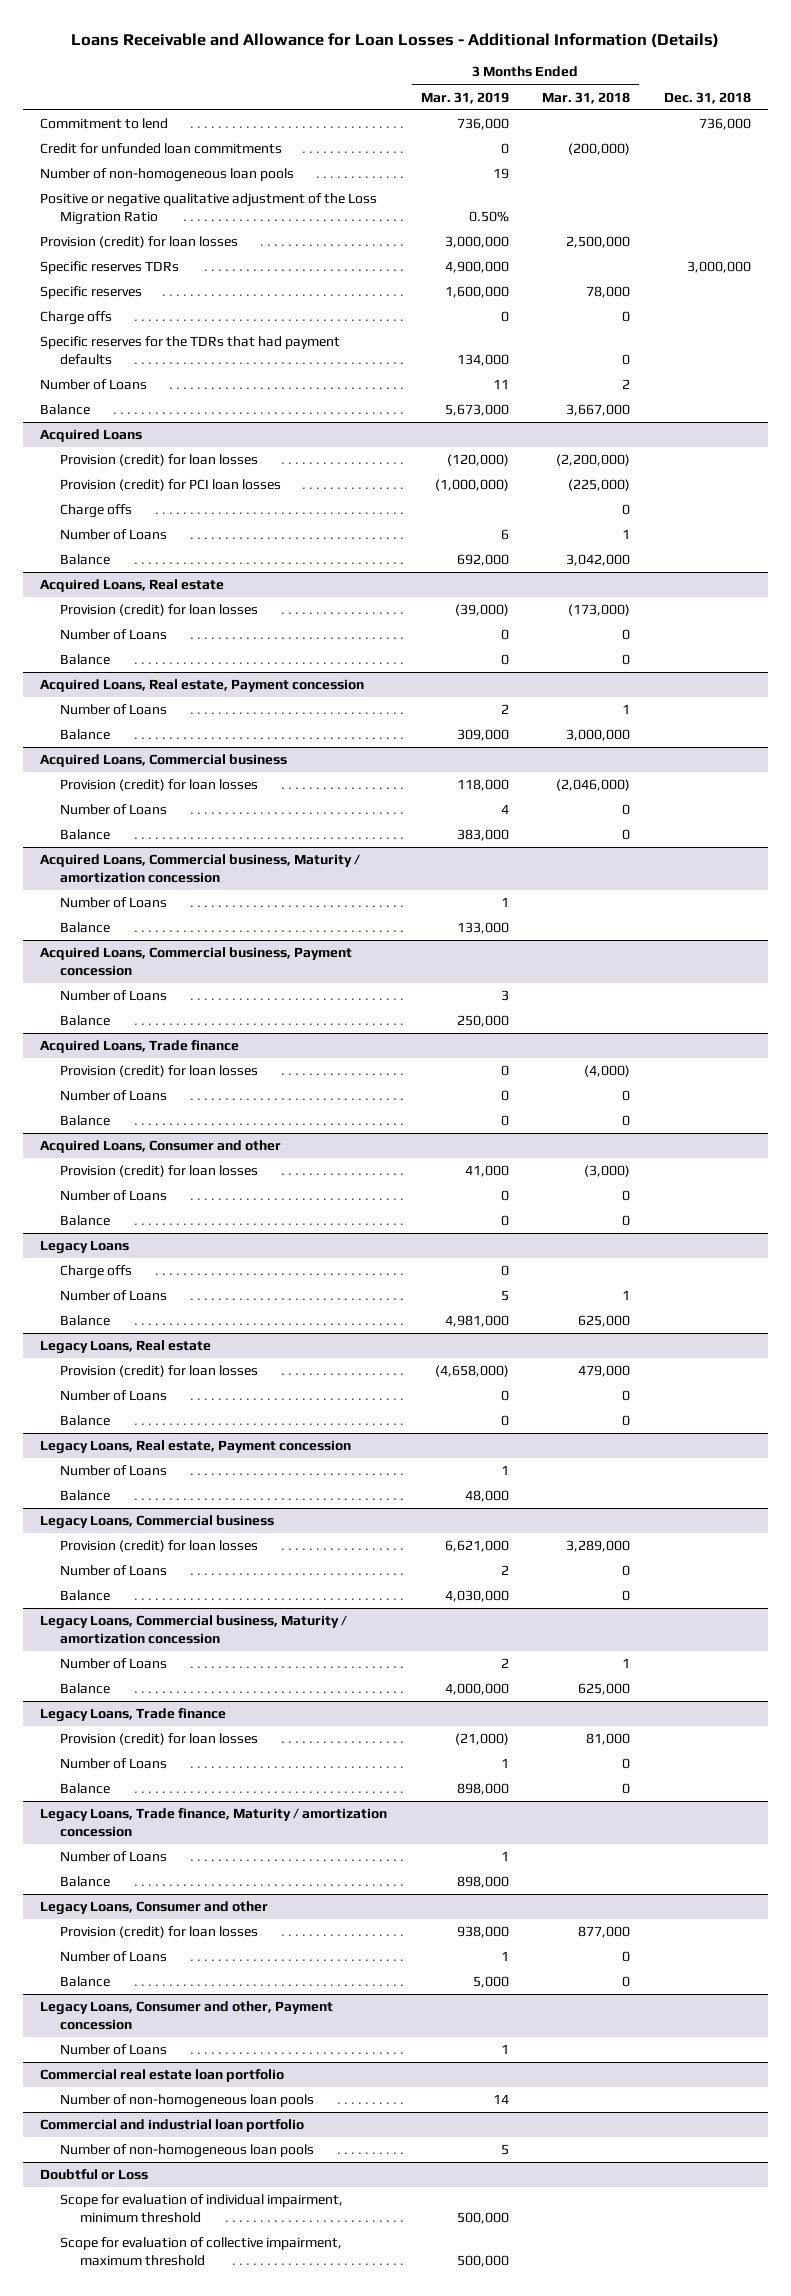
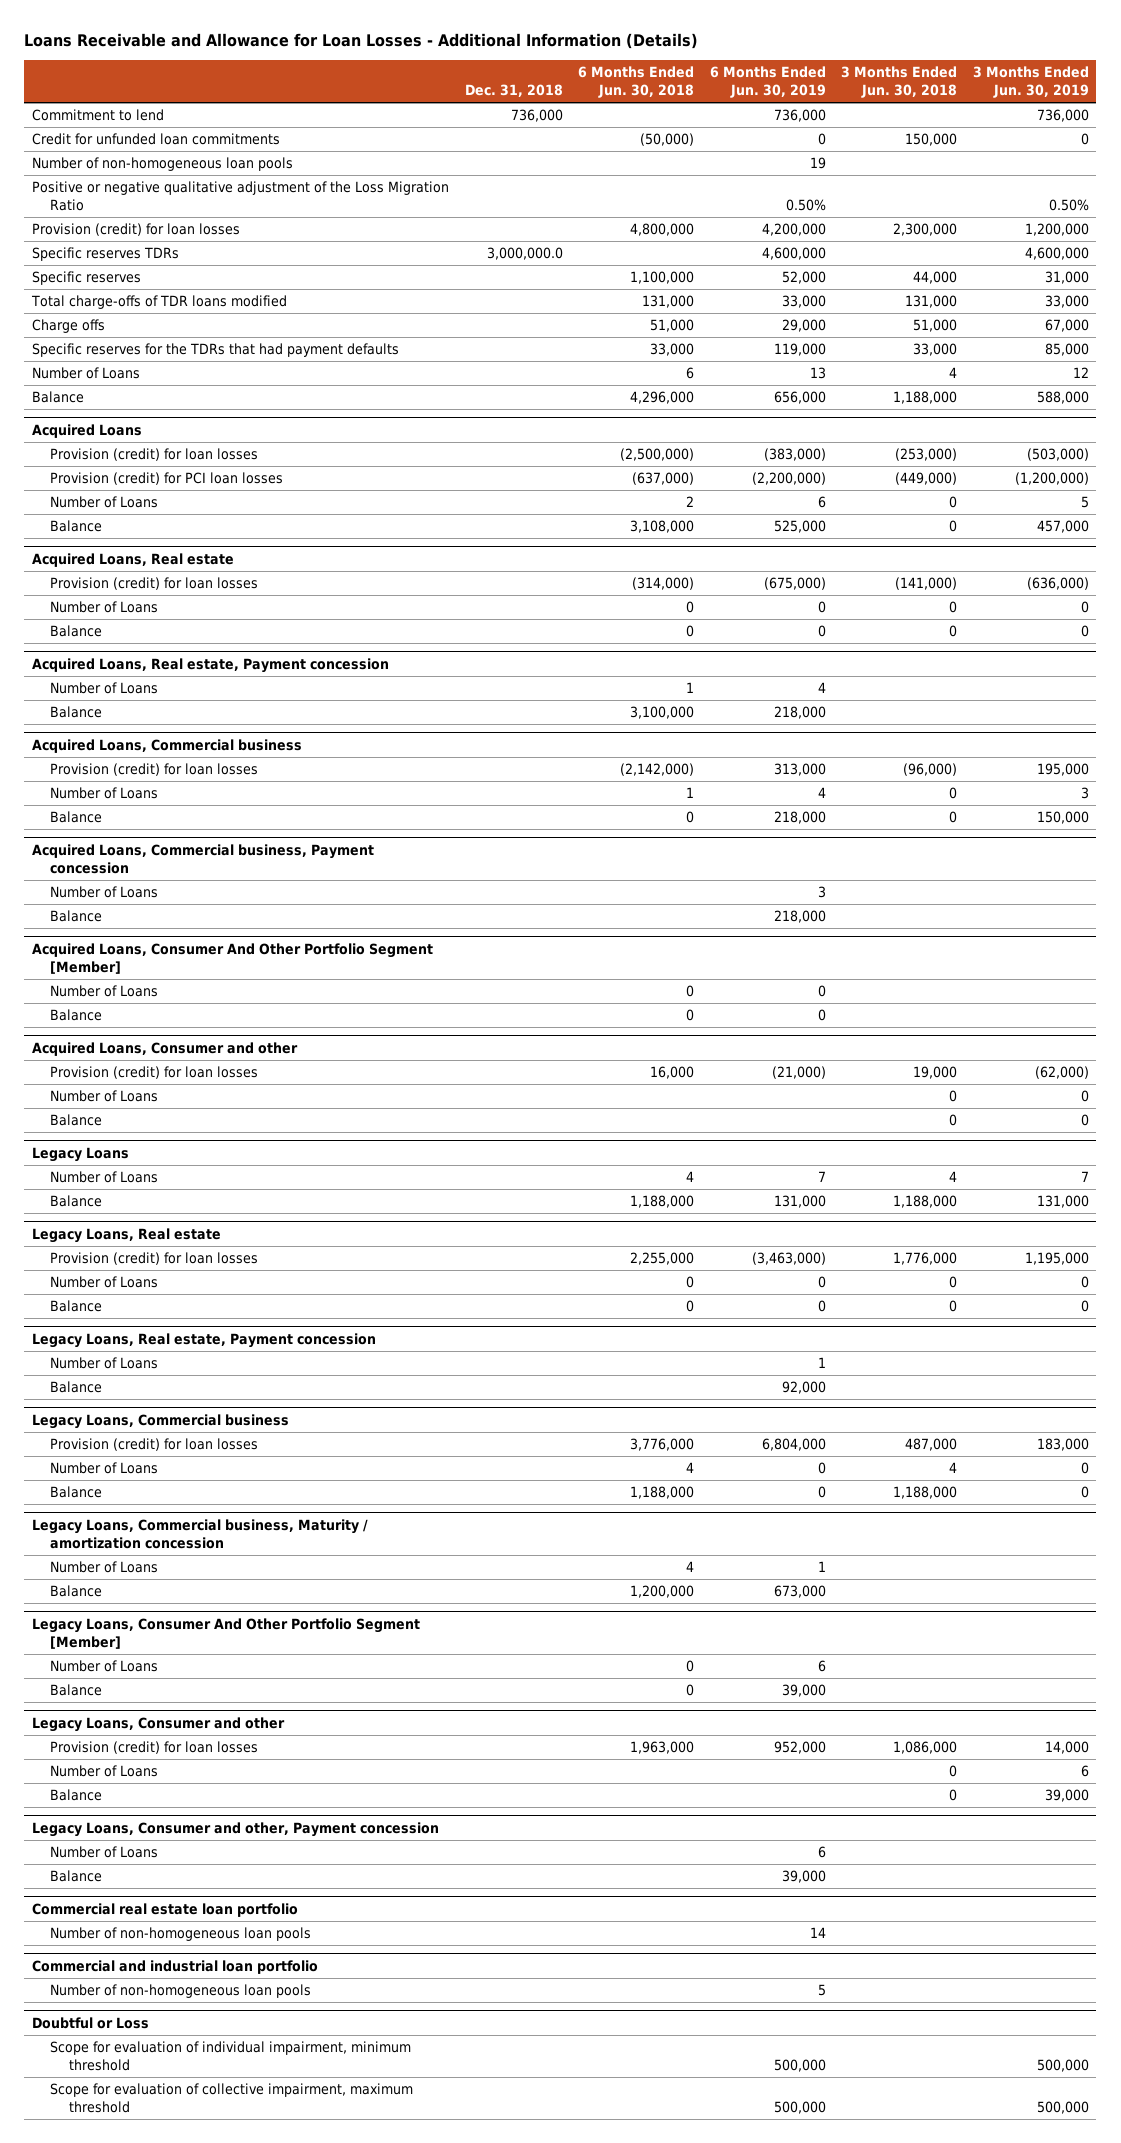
- | 3 Months Ended Mar. 31, 2019 | 3 Months Ended Mar. 31, 2018 | Dec. 31, 2018
+ | Dec. 31, 2018 | 6 Months Ended Jun. 30, 2018 | 6 Months Ended Jun. 30, 2019 | 3 Months Ended Jun. 30, 2018 | 3 Months Ended Jun. 30, 2019
- Specific reserves TDRs | 4,900,000 | | 3,000,000
+ Specific reserves TDRs | 3,000,000.0 | | 4,600,000 | | 4,600,000
+ Total charge-offs of TDR loans modified | | 131,000 | 33,000 | 131,000 | 33,000
@ Acquired Loans
- Charge offs | | 0 |
- Acquired Loans, Commercial business, Maturity / amortization concession
- Number of Loans | 1 | |
- Balance | 133,000 | |
- Acquired Loans, Trade finance
- Provision (credit) for loan losses | 0 | (4,000) |
- Number of Loans | 0 | 0 |
- Balance | 0 | 0 |
+ Acquired Loans, Consumer And Other Portfolio Segment [Member]
+ Number of Loans | | 0 | 0 | |
+ Balance | | 0 | 0 | |
@ Legacy Loans
- Charge offs | 0 | |
- Legacy Loans, Trade finance
- Provision (credit) for loan losses | (21,000) | 81,000 |
- Number of Loans | 1 | 0 |
- Balance | 898,000 | 0 |
- Legacy Loans, Trade finance, Maturity / amortization concession
- Number of Loans | 1 | |
- Balance | 898,000 | |
+ Legacy Loans, Consumer And Other Portfolio Segment [Member]
+ Number of Loans | | 0 | 6 | |
+ Balance | | 0 | 39,000 | |
@ Legacy Loans, Consumer and other, Payment concession
+ Balance | | | 39,000 | |

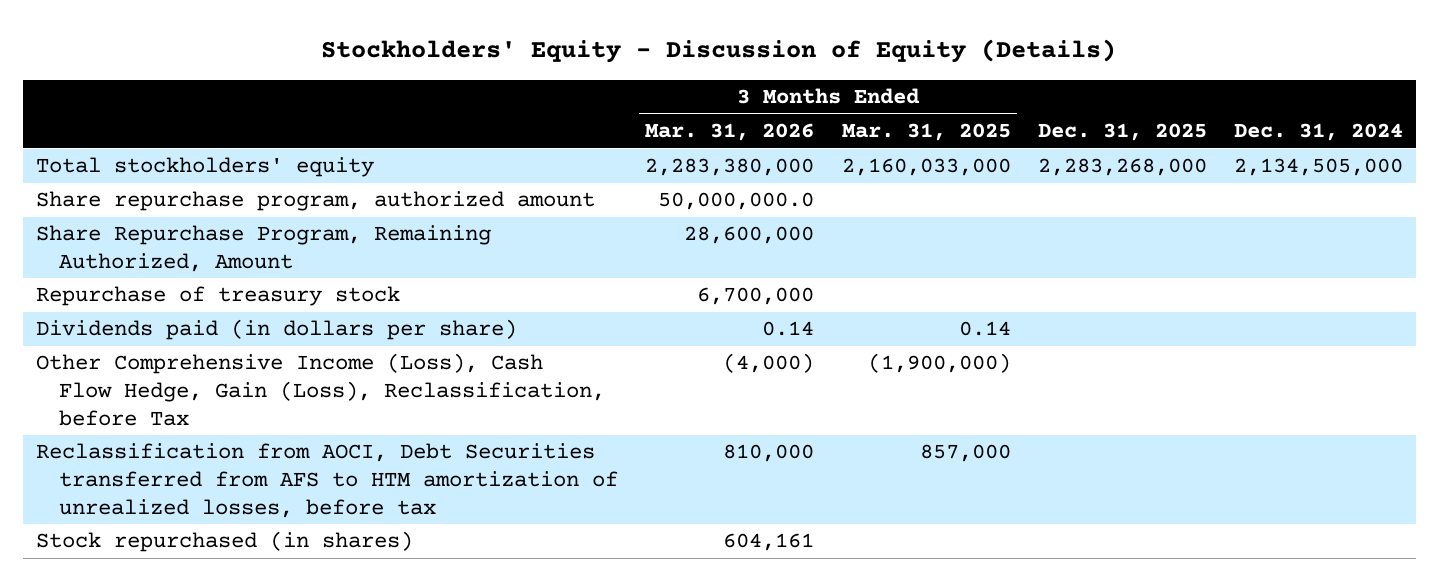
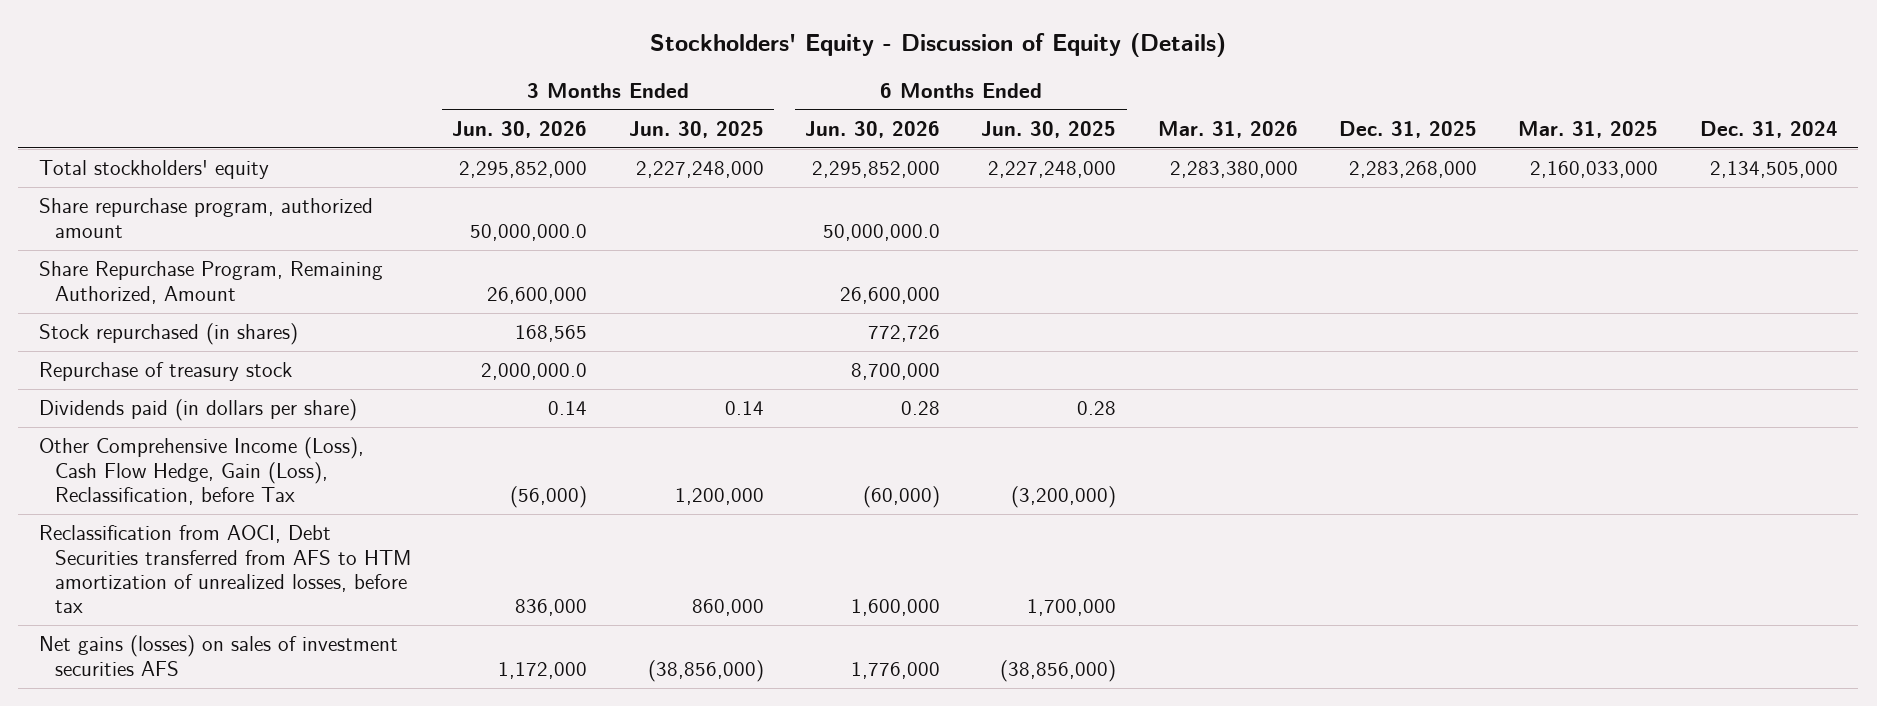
- | 3 Months Ended Mar. 31, 2026 | 3 Months Ended Mar. 31, 2025 | Dec. 31, 2025 | Dec. 31, 2024
+ | 3 Months Ended Jun. 30, 2026 | 3 Months Ended Jun. 30, 2025 | 6 Months Ended Jun. 30, 2026 | 6 Months Ended Jun. 30, 2025 | Mar. 31, 2026 | Dec. 31, 2025 | Mar. 31, 2025 | Dec. 31, 2024
moved up: Stock repurchased (in shares) | 168,565 | | 772,726 | | | | |
+ Net gains (losses) on sales of investment securities AFS | 1,172,000 | (38,856,000) | 1,776,000 | (38,856,000) | | | |

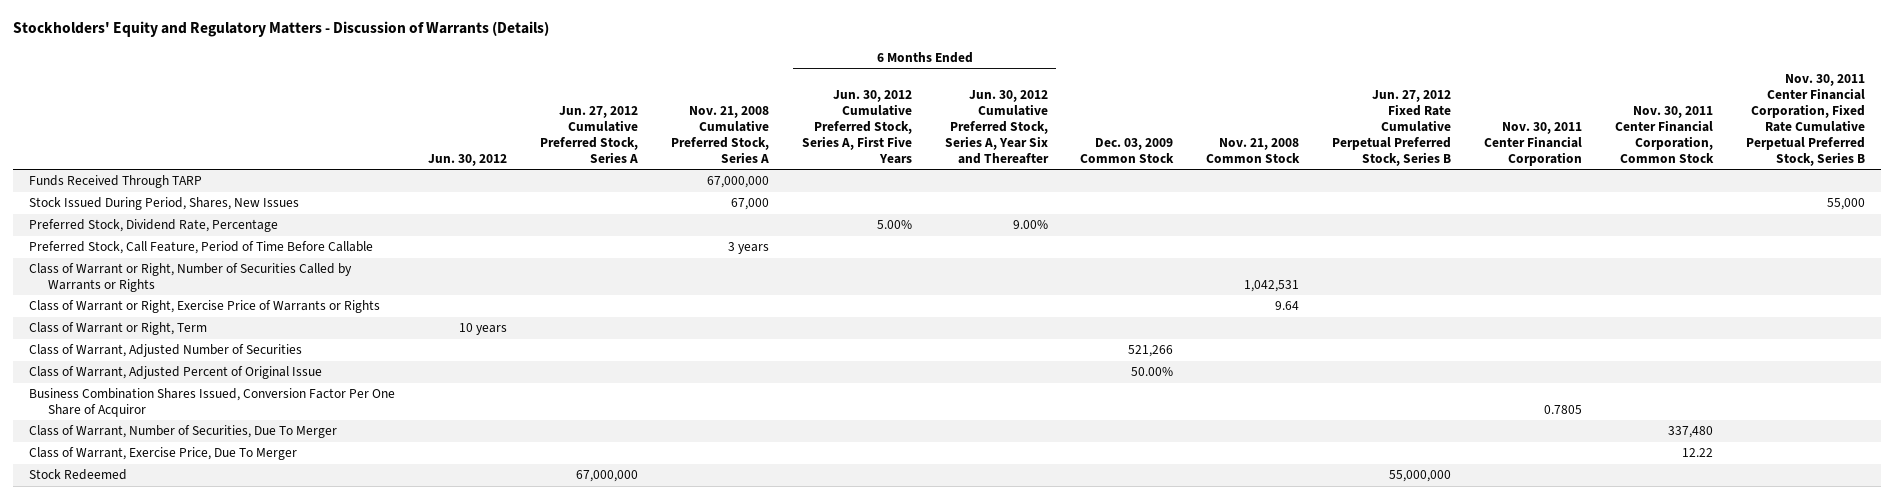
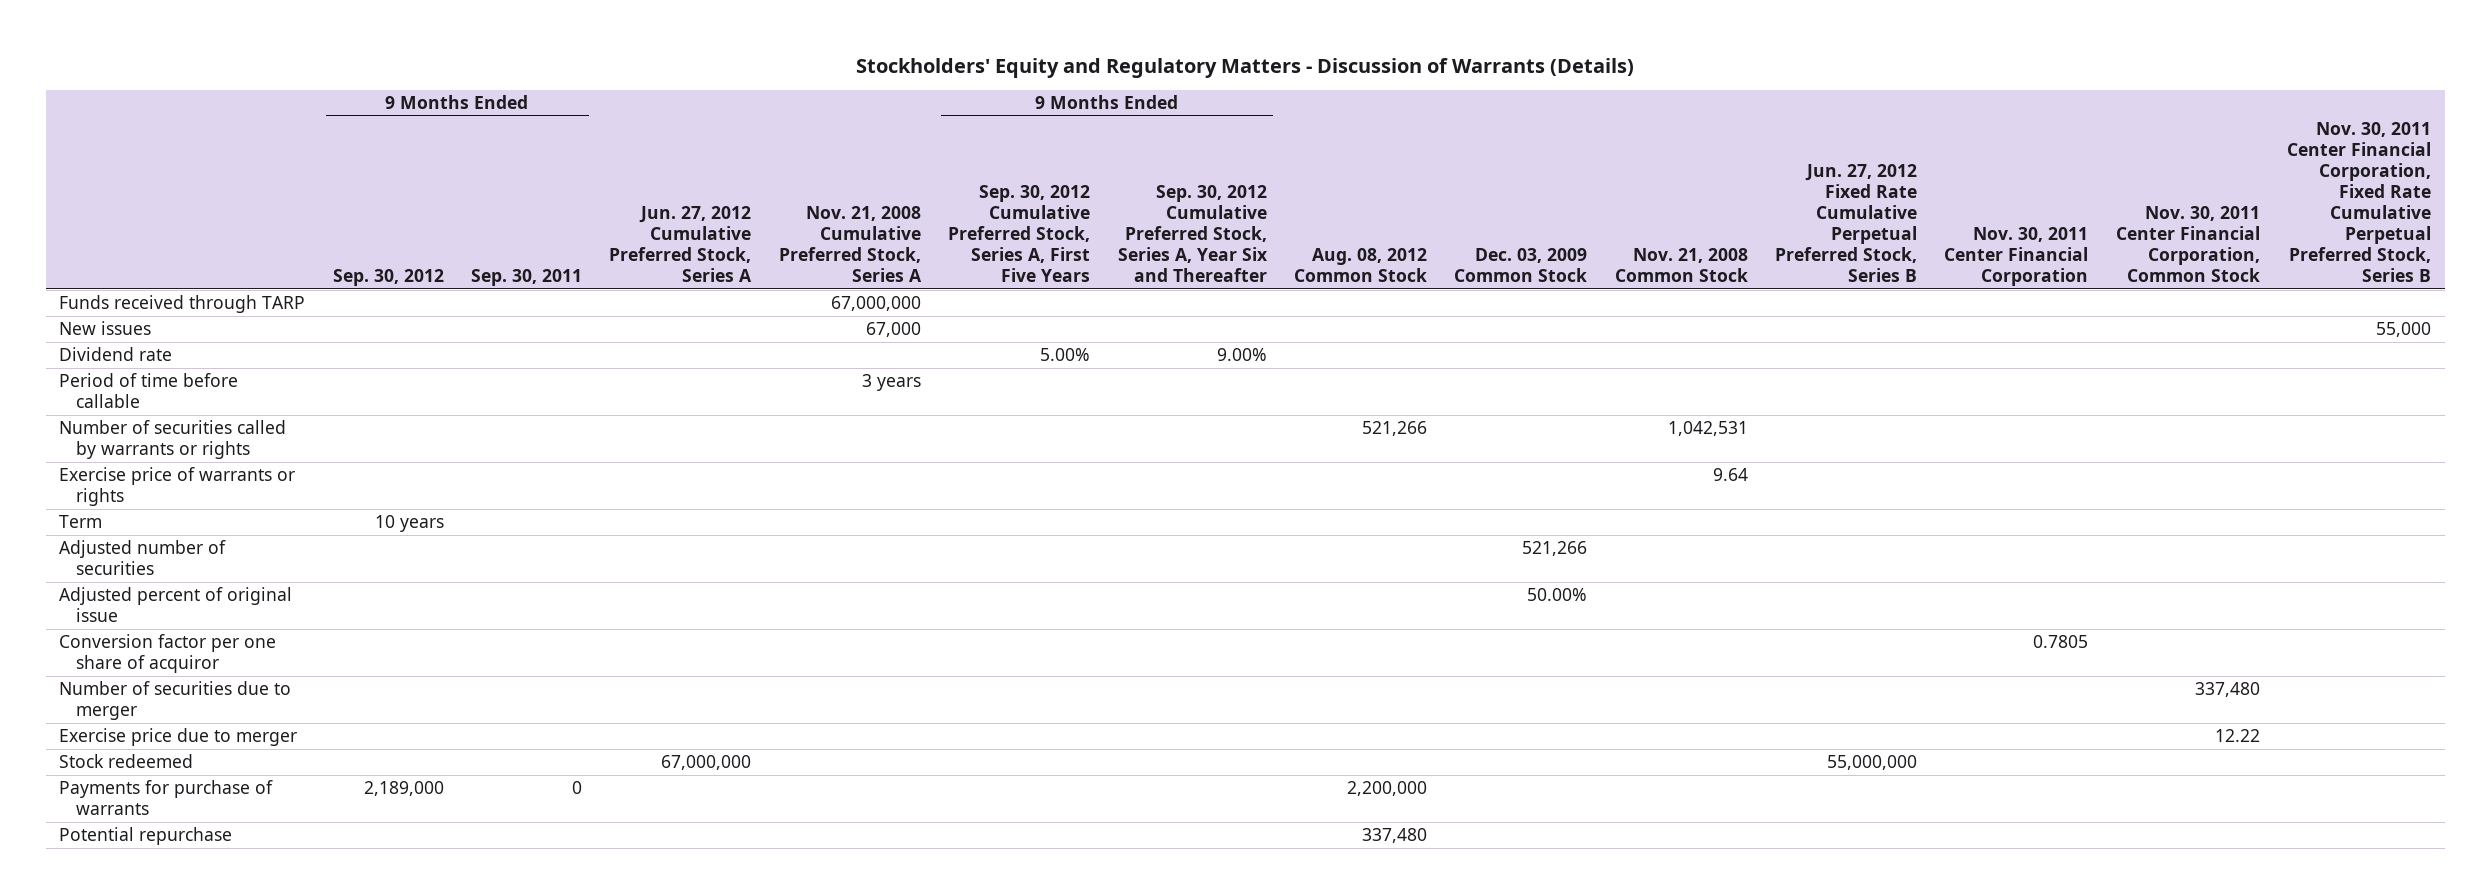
- | Jun. 30, 2012 | Jun. 27, 2012 Cumulative Preferred Stock, Series A | Nov. 21, 2008 Cumulative Preferred Stock, Series A | 6 Months Ended Jun. 30, 2012 Cumulative Preferred Stock, Series A, First Five Years | 6 Months Ended Jun. 30, 2012 Cumulative Preferred Stock, Series A, Year Six and Thereafter | Dec. 03, 2009 Common Stock | Nov. 21, 2008 Common Stock | Jun. 27, 2012 Fixed Rate Cumulative Perpetual Preferred Stock, Series B | Nov. 30, 2011 Center Financial Corporation | Nov. 30, 2011 Center Financial Corporation, Common Stock | Nov. 30, 2011 Center Financial Corporation, Fixed Rate Cumulative Perpetual Preferred Stock, Series B
+ | 9 Months Ended Sep. 30, 2012 | 9 Months Ended Sep. 30, 2011 | Jun. 27, 2012 Cumulative Preferred Stock, Series A | Nov. 21, 2008 Cumulative Preferred Stock, Series A | 9 Months Ended Sep. 30, 2012 Cumulative Preferred Stock, Series A, First Five Years | 9 Months Ended Sep. 30, 2012 Cumulative Preferred Stock, Series A, Year Six and Thereafter | Aug. 08, 2012 Common Stock | Dec. 03, 2009 Common Stock | Nov. 21, 2008 Common Stock | Jun. 27, 2012 Fixed Rate Cumulative Perpetual Preferred Stock, Series B | Nov. 30, 2011 Center Financial Corporation | Nov. 30, 2011 Center Financial Corporation, Common Stock | Nov. 30, 2011 Center Financial Corporation, Fixed Rate Cumulative Perpetual Preferred Stock, Series B
- Funds Received Through TARP | | | 67,000,000 | | | | | | | |
- Stock Issued During Period, Shares, New Issues | | | 67,000 | | | | | | | | 55,000
- Preferred Stock, Dividend Rate, Percentage | | | | 5.00% | 9.00% | | | | | |
- Preferred Stock, Call Feature, Period of Time Before Callable | | | 3 years | | | | | | | |
- Class of Warrant or Right, Number of Securities Called by Warrants or Rights | | | | | | | 1,042,531 | | | |
- Class of Warrant or Right, Exercise Price of Warrants or Rights | | | | | | | 9.64 | | | |
- Class of Warrant or Right, Term | 10 years | | | | | | | | | |
- Class of Warrant, Adjusted Number of Securities | | | | | | 521,266 | | | | |
- Class of Warrant, Adjusted Percent of Original Issue | | | | | | 50.00% | | | | |
- Business Combination Shares Issued, Conversion Factor Per One Share of Acquiror | | | | | | | | | 0.7805 | |
- Class of Warrant, Number of Securities, Due To Merger | | | | | | | | | | 337,480 |
- Class of Warrant, Exercise Price, Due To Merger | | | | | | | | | | 12.22 |
- Stock Redeemed | | 67,000,000 | | | | | | 55,000,000 | | |
+ Funds received through TARP | | | | 67,000,000 | | | | | | | | |
+ New issues | | | | 67,000 | | | | | | | | | 55,000
+ Dividend rate | | | | | 5.00% | 9.00% | | | | | | |
+ Period of time before callable | | | | 3 years | | | | | | | | |
+ Number of securities called by warrants or rights | | | | | | | 521,266 | | 1,042,531 | | | |
+ Exercise price of warrants or rights | | | | | | | | | 9.64 | | | |
+ Term | 10 years | | | | | | | | | | | |
+ Adjusted number of securities | | | | | | | | 521,266 | | | | |
+ Adjusted percent of original issue | | | | | | | | 50.00% | | | | |
+ Conversion factor per one share of acquiror | | | | | | | | | | | 0.7805 | |
+ Number of securities due to merger | | | | | | | | | | | | 337,480 |
+ Exercise price due to merger | | | | | | | | | | | | 12.22 |
+ Stock redeemed | | | 67,000,000 | | | | | | | 55,000,000 | | |
+ Payments for purchase of warrants | 2,189,000 | 0 | | | | | 2,200,000 | | | | | |
+ Potential repurchase | | | | | | | 337,480 | | | | | |

